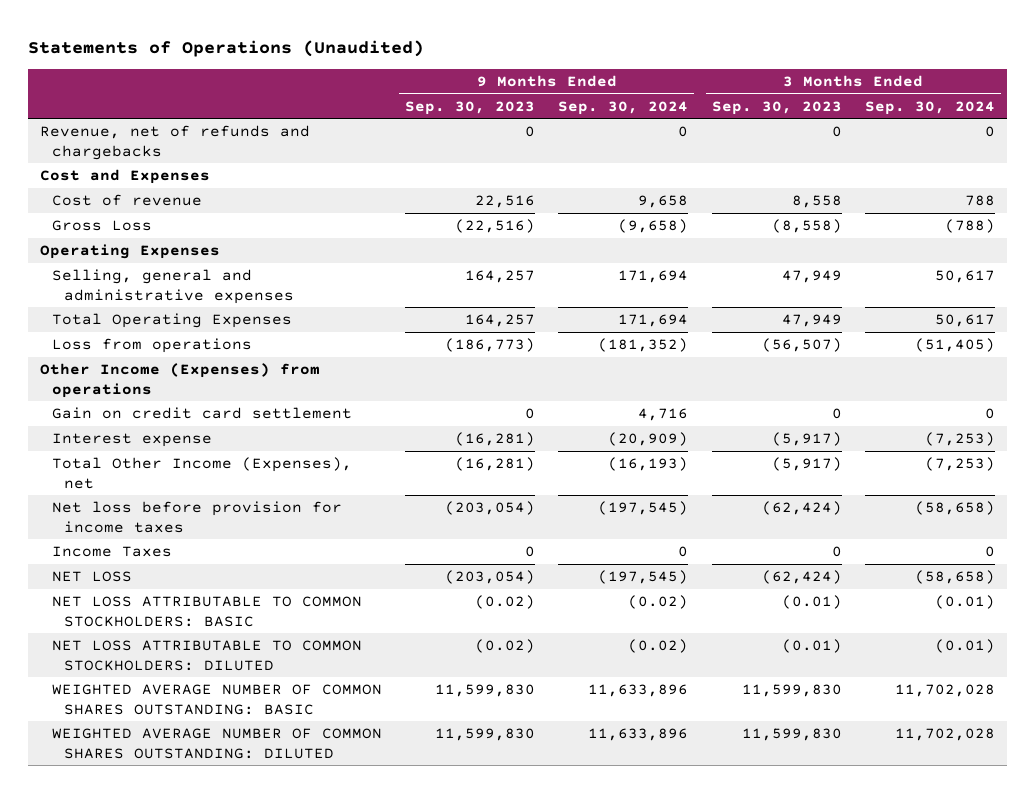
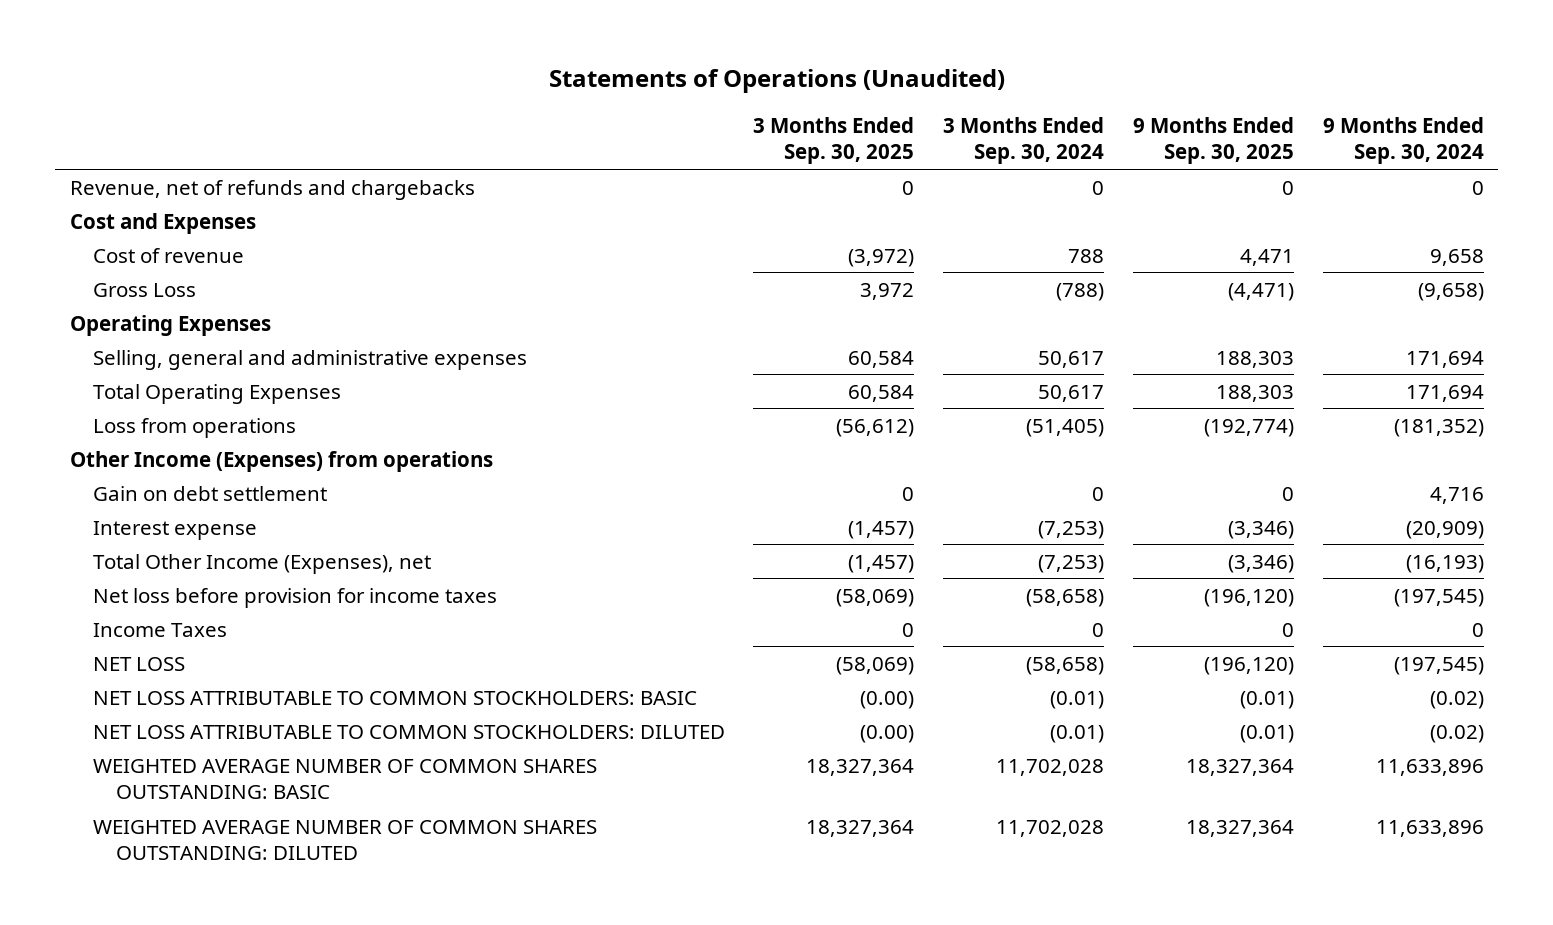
- | 9 Months Ended Sep. 30, 2023 | 9 Months Ended Sep. 30, 2024 | 3 Months Ended Sep. 30, 2023 | 3 Months Ended Sep. 30, 2024
+ | 3 Months Ended Sep. 30, 2025 | 3 Months Ended Sep. 30, 2024 | 9 Months Ended Sep. 30, 2025 | 9 Months Ended Sep. 30, 2024
- Gain on credit card settlement | 0 | 4,716 | 0 | 0
+ Gain on debt settlement | 0 | 0 | 0 | 4,716

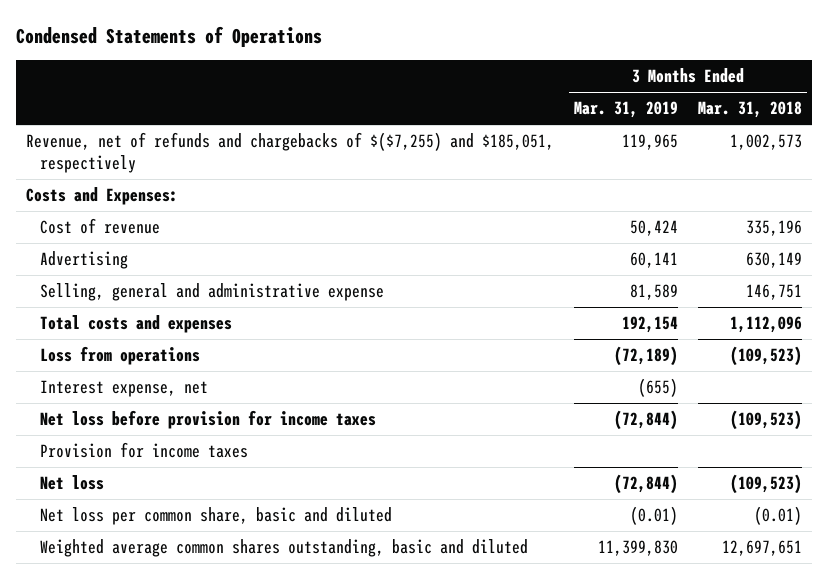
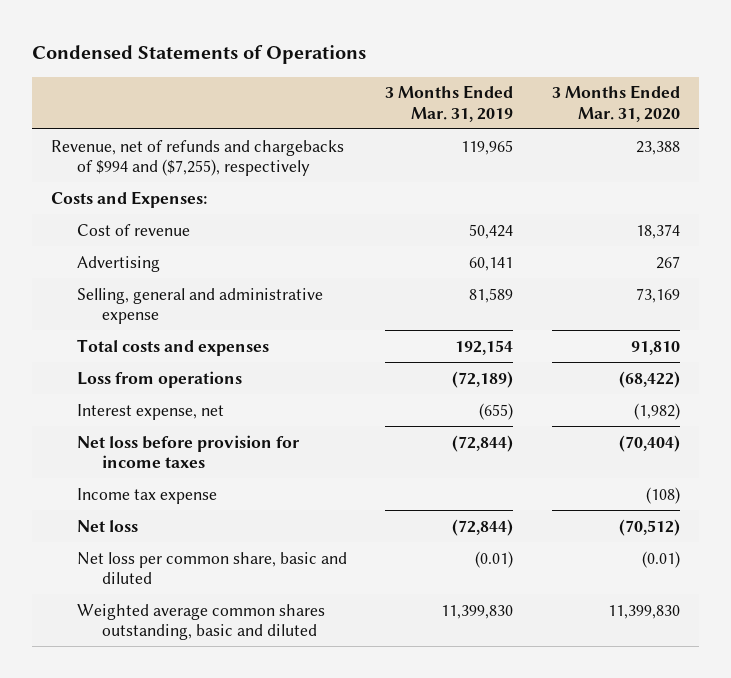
- | 3 Months Ended Mar. 31, 2019 | 3 Months Ended Mar. 31, 2018
+ | 3 Months Ended Mar. 31, 2019 | 3 Months Ended Mar. 31, 2020
- Revenue, net of refunds and chargebacks of $($7,255) and $185,051, respectively | 119,965 | 1,002,573
+ Revenue, net of refunds and chargebacks of $994 and ($7,255), respectively | 119,965 | 23,388
- Provision for income taxes
+ Income tax expense | | (108)

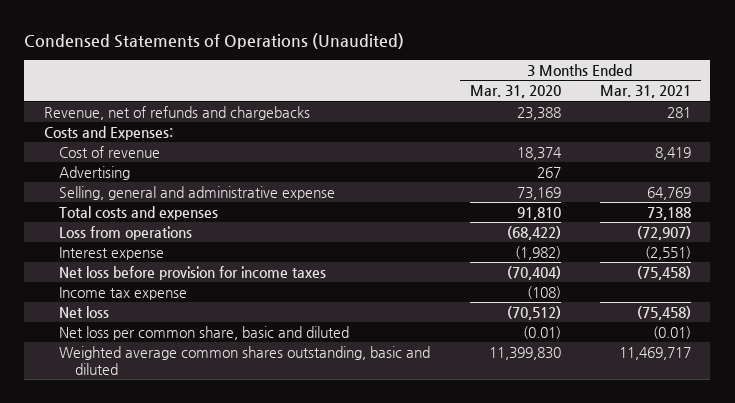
- Condensed Statements of Operations
+ Condensed Statements of Operations (Unaudited)
- | 3 Months Ended Mar. 31, 2019 | 3 Months Ended Mar. 31, 2020
+ | 3 Months Ended Mar. 31, 2020 | 3 Months Ended Mar. 31, 2021
- Revenue, net of refunds and chargebacks of $994 and ($7,255), respectively | 119,965 | 23,388
+ Revenue, net of refunds and chargebacks | 23,388 | 281
- Interest expense, net | (655) | (1,982)
+ Interest expense | (1,982) | (2,551)

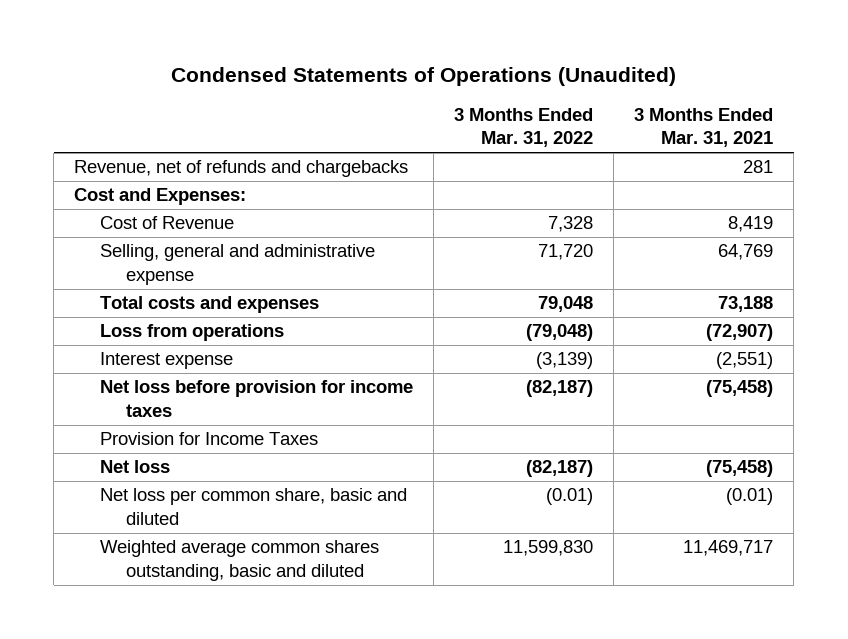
- | 3 Months Ended Mar. 31, 2020 | 3 Months Ended Mar. 31, 2021
+ | 3 Months Ended Mar. 31, 2022 | 3 Months Ended Mar. 31, 2021
- Costs and Expenses:
- Cost of revenue | 18,374 | 8,419
- Advertising | 267 |
+ Cost and Expenses:
+ Cost of Revenue | 7,328 | 8,419
- Income tax expense | (108) |
+ Provision for Income Taxes

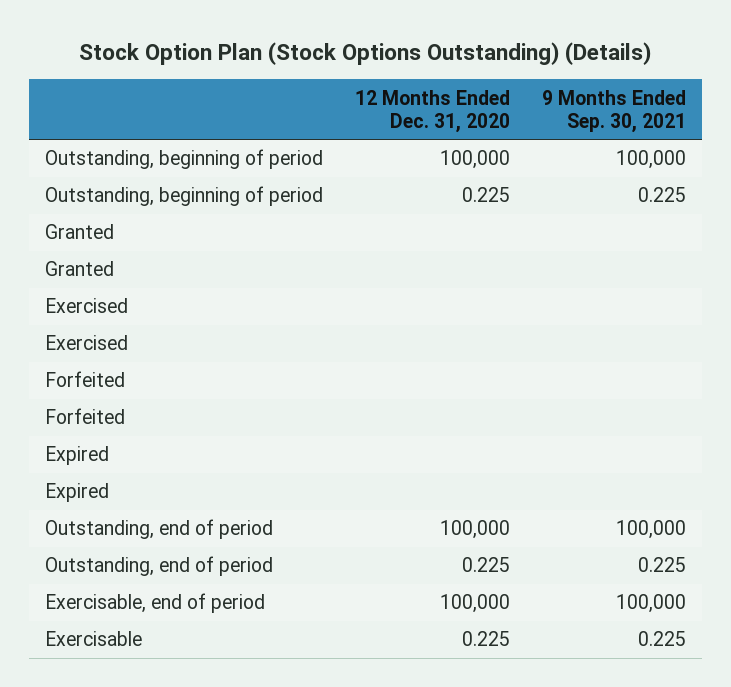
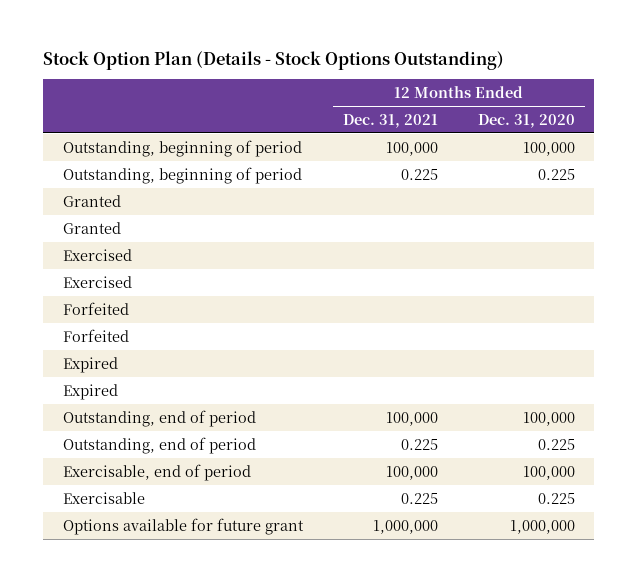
- Stock Option Plan (Stock Options Outstanding) (Details)
+ Stock Option Plan (Details - Stock Options Outstanding)
- | 12 Months Ended Dec. 31, 2020 | 9 Months Ended Sep. 30, 2021
+ | 12 Months Ended Dec. 31, 2021 | 12 Months Ended Dec. 31, 2020
+ Options available for future grant | 1,000,000 | 1,000,000

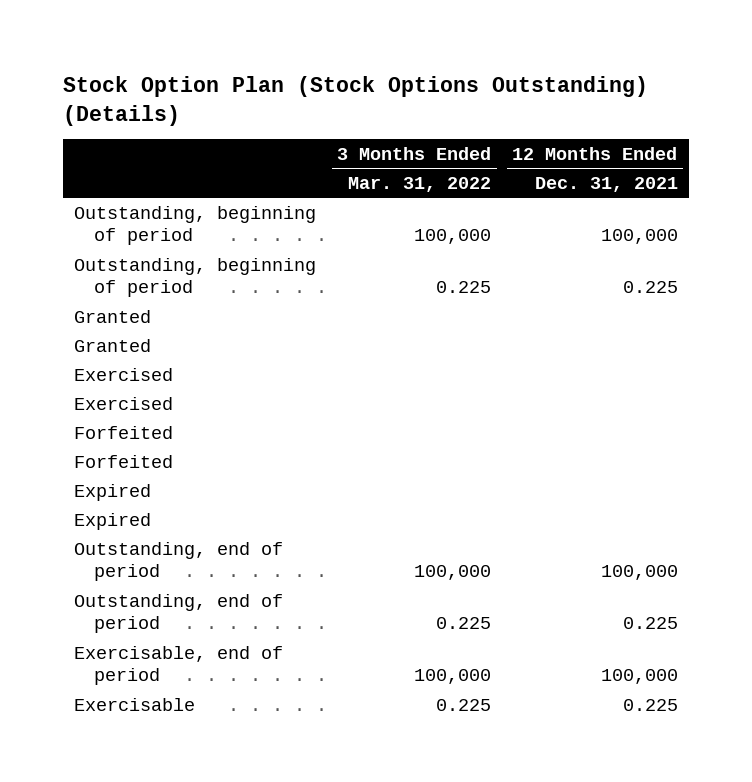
- Stock Option Plan (Details - Stock Options Outstanding)
+ Stock Option Plan (Stock Options Outstanding) (Details)
- | 12 Months Ended Dec. 31, 2021 | 12 Months Ended Dec. 31, 2020
+ | 3 Months Ended Mar. 31, 2022 | 12 Months Ended Dec. 31, 2021
- Options available for future grant | 1,000,000 | 1,000,000

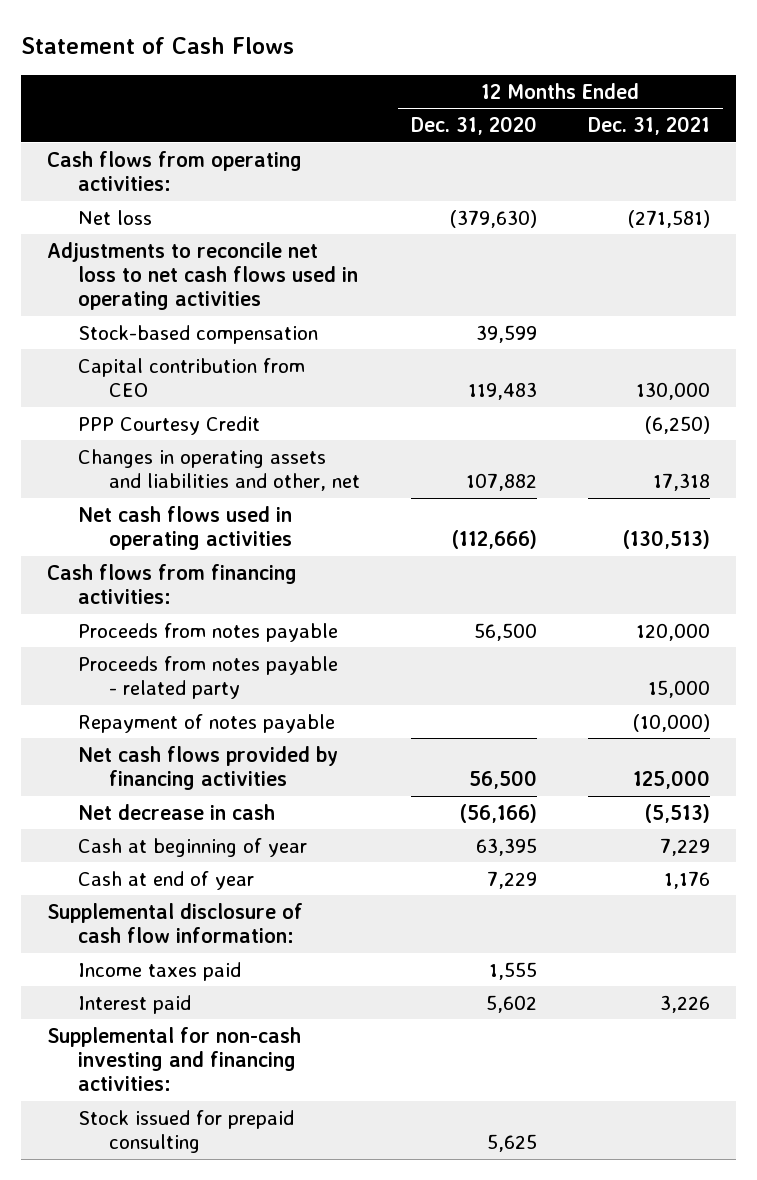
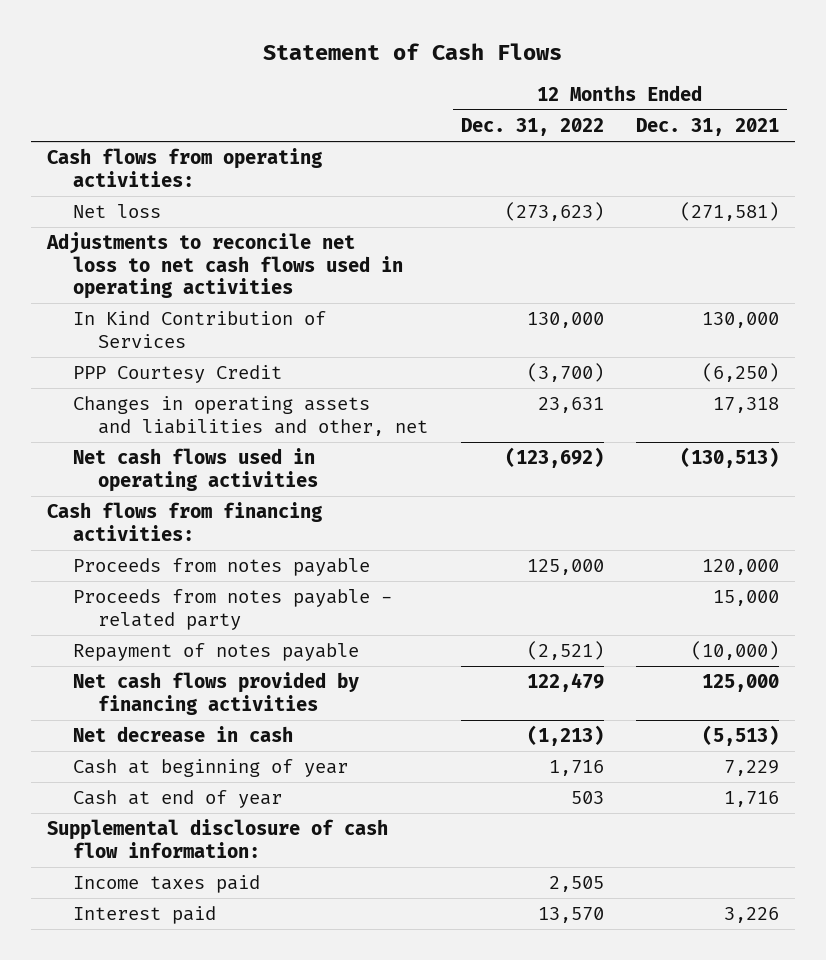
- | 12 Months Ended Dec. 31, 2020 | 12 Months Ended Dec. 31, 2021
+ | 12 Months Ended Dec. 31, 2022 | 12 Months Ended Dec. 31, 2021
- Stock-based compensation | 39,599 |
- Capital contribution from CEO | 119,483 | 130,000
+ In Kind Contribution of Services | 130,000 | 130,000
- Cash at end of year | 7,229 | 1,176
+ Cash at end of year | 503 | 1,716
- Supplemental for non-cash investing and financing activities:
- Stock issued for prepaid consulting | 5,625 |

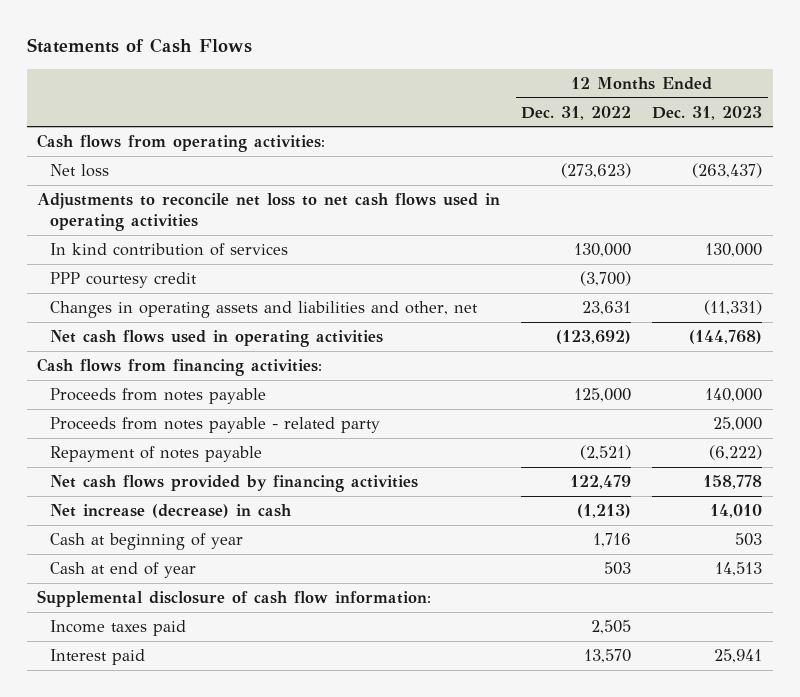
- Statement of Cash Flows
+ Statements of Cash Flows
- | 12 Months Ended Dec. 31, 2022 | 12 Months Ended Dec. 31, 2021
+ | 12 Months Ended Dec. 31, 2022 | 12 Months Ended Dec. 31, 2023
- In Kind Contribution of Services | 130,000 | 130,000
- PPP Courtesy Credit | (3,700) | (6,250)
+ In kind contribution of services | 130,000 | 130,000
+ PPP courtesy credit | (3,700) |
- Net decrease in cash | (1,213) | (5,513)
+ Net increase (decrease) in cash | (1,213) | 14,010

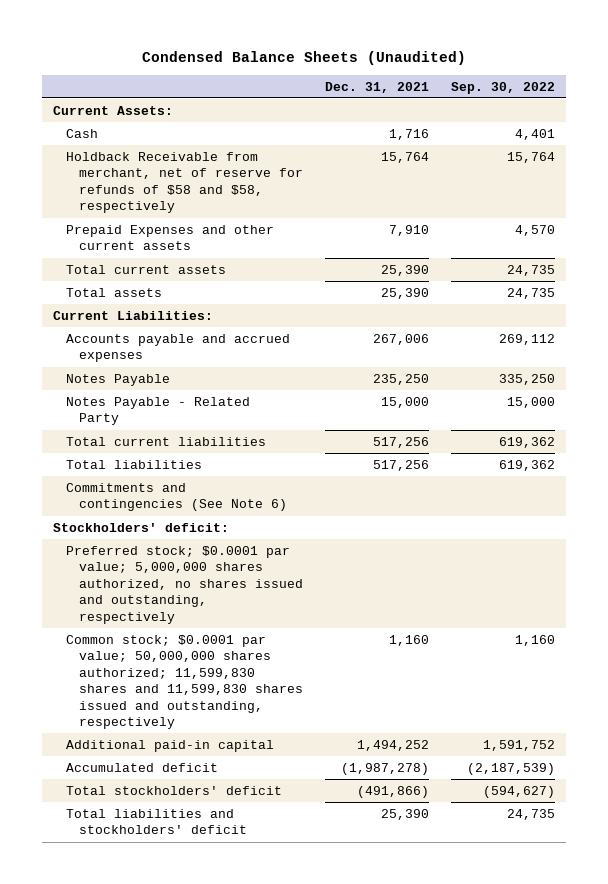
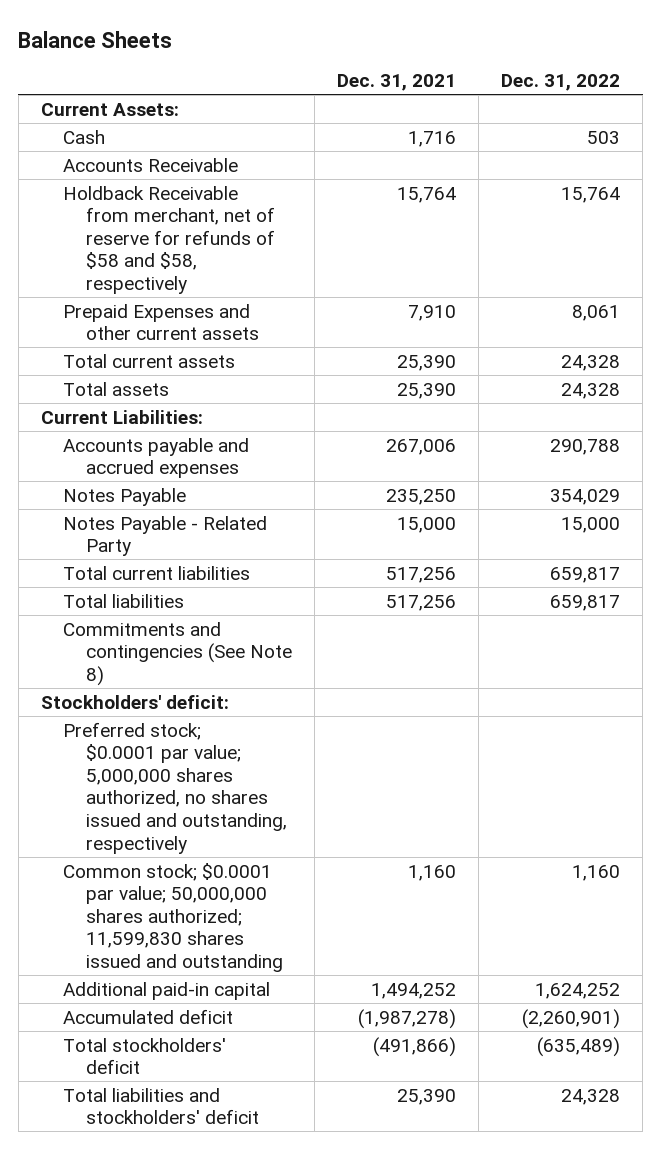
- Condensed Balance Sheets (Unaudited)
+ Balance Sheets
- | Dec. 31, 2021 | Sep. 30, 2022
+ | Dec. 31, 2021 | Dec. 31, 2022
+ Accounts Receivable
- Commitments and contingencies (See Note 6)
+ Commitments and contingencies (See Note 8)
- Common stock; $0.0001 par value; 50,000,000 shares authorized; 11,599,830 shares and 11,599,830 shares issued and outstanding, respectively | 1,160 | 1,160
+ Common stock; $0.0001 par value; 50,000,000 shares authorized; 11,599,830 shares issued and outstanding | 1,160 | 1,160

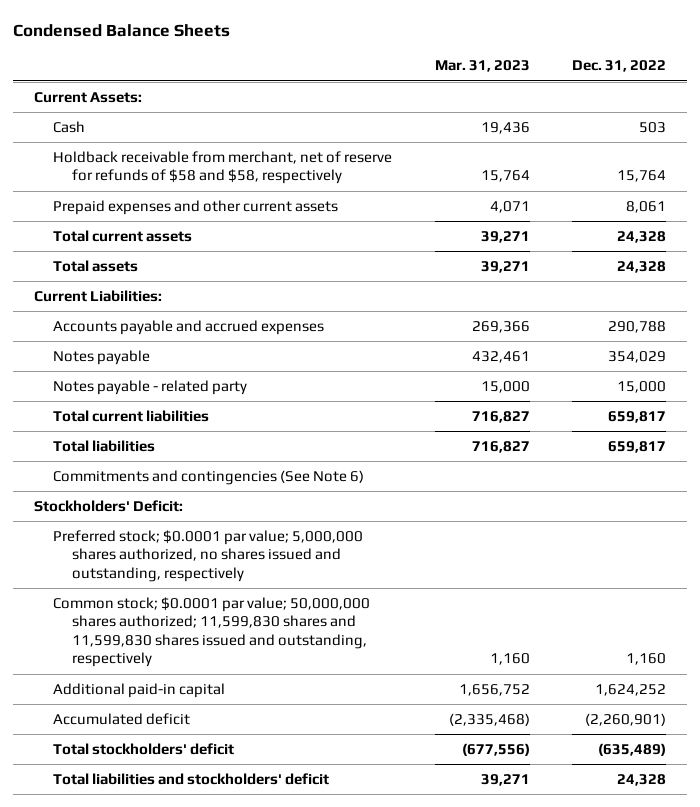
- Balance Sheets
+ Condensed Balance Sheets
- | Dec. 31, 2021 | Dec. 31, 2022
+ | Mar. 31, 2023 | Dec. 31, 2022
- Accounts Receivable
- Holdback Receivable from merchant, net of reserve for refunds of $58 and $58, respectively | 15,764 | 15,764
- Prepaid Expenses and other current assets | 7,910 | 8,061
+ Holdback receivable from merchant, net of reserve for refunds of $58 and $58, respectively | 15,764 | 15,764
+ Prepaid expenses and other current assets | 4,071 | 8,061
- Notes Payable | 235,250 | 354,029
- Notes Payable - Related Party | 15,000 | 15,000
+ Notes payable | 432,461 | 354,029
+ Notes payable - related party | 15,000 | 15,000
- Commitments and contingencies (See Note 8)
- Stockholders' deficit:
+ Commitments and contingencies (See Note 6)
+ Stockholders' Deficit:
- Common stock; $0.0001 par value; 50,000,000 shares authorized; 11,599,830 shares issued and outstanding | 1,160 | 1,160
+ Common stock; $0.0001 par value; 50,000,000 shares authorized; 11,599,830 shares and 11,599,830 shares issued and outstanding, respectively | 1,160 | 1,160

